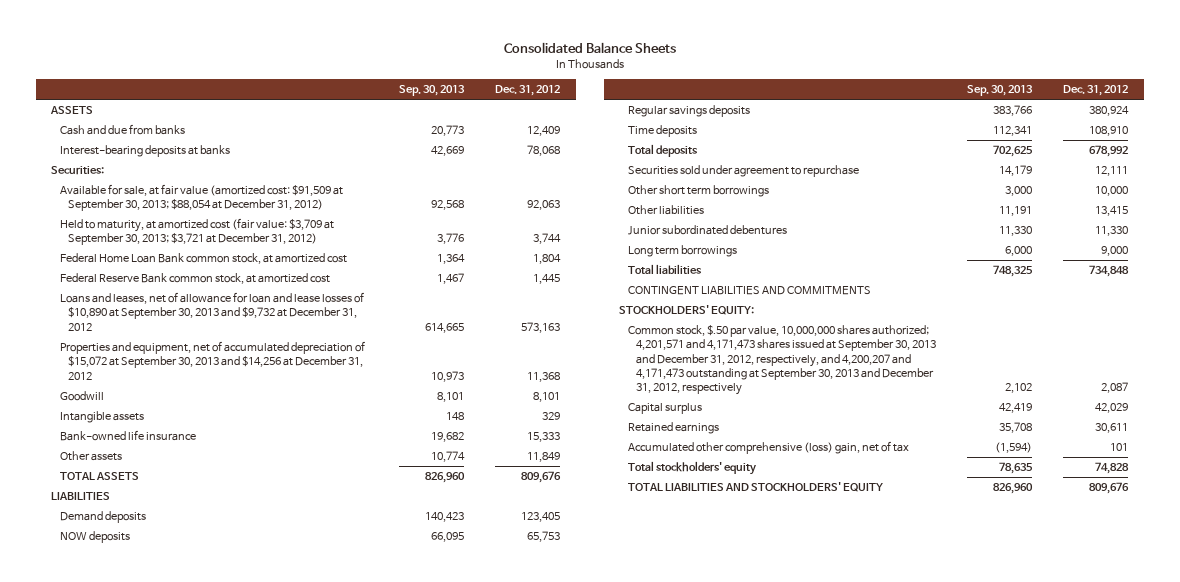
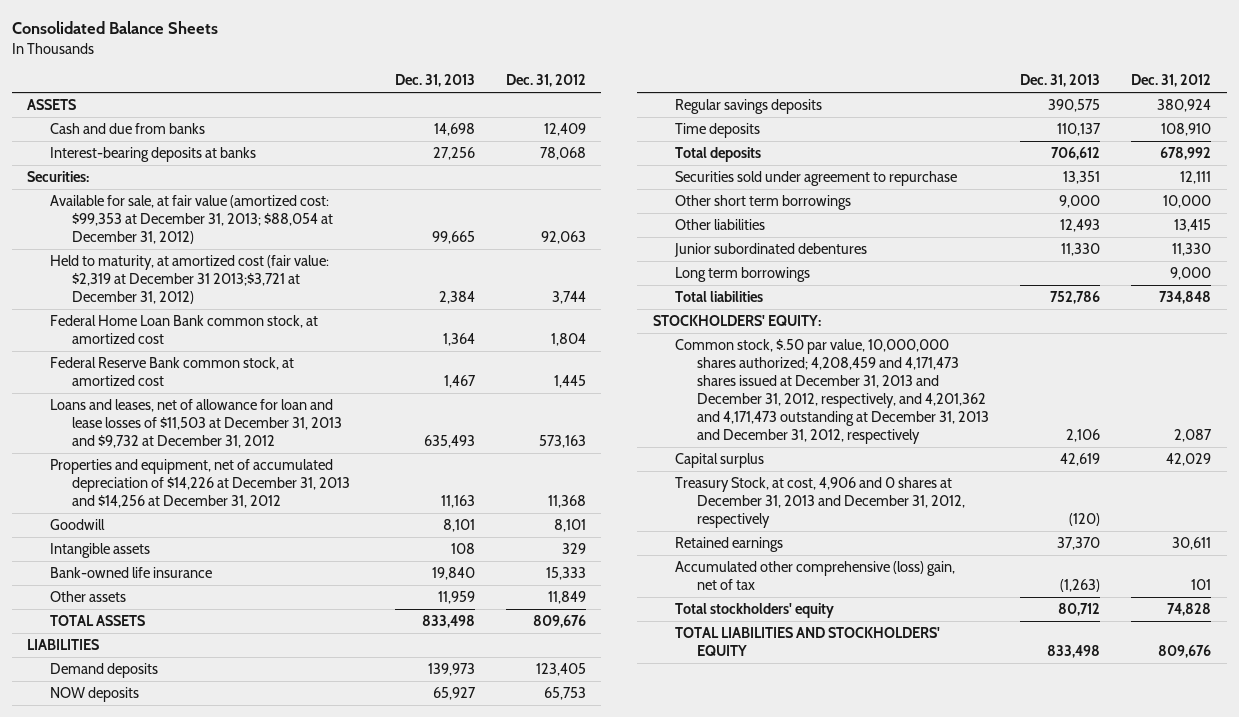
- | Sep. 30, 2013 | Dec. 31, 2012
+ | Dec. 31, 2013 | Dec. 31, 2012
- Available for sale, at fair value (amortized cost: $91,509 at September 30, 2013; $88,054 at December 31, 2012) | 92,568 | 92,063
- Held to maturity, at amortized cost (fair value: $3,709 at September 30, 2013; $3,721 at December 31, 2012) | 3,776 | 3,744
+ Available for sale, at fair value (amortized cost: $99,353 at December 31, 2013; $88,054 at December 31, 2012) | 99,665 | 92,063
+ Held to maturity, at amortized cost (fair value: $2,319 at December 31 2013;$3,721 at December 31, 2012) | 2,384 | 3,744
- Loans and leases, net of allowance for loan and lease losses of $10,890 at September 30, 2013 and $9,732 at December 31, 2012 | 614,665 | 573,163
- Properties and equipment, net of accumulated depreciation of $15,072 at September 30, 2013 and $14,256 at December 31, 2012 | 10,973 | 11,368
+ Loans and leases, net of allowance for loan and lease losses of $11,503 at December 31, 2013 and $9,732 at December 31, 2012 | 635,493 | 573,163
+ Properties and equipment, net of accumulated depreciation of $14,226 at December 31, 2013 and $14,256 at December 31, 2012 | 11,163 | 11,368
- CONTINGENT LIABILITIES AND COMMITMENTS
- Common stock, $.50 par value, 10,000,000 shares authorized; 4,201,571 and 4,171,473 shares issued at September 30, 2013 and December 31, 2012, respectively, and 4,200,207 and 4,171,473 outstanding at September 30, 2013 and December 31, 2012, respectively | 2,102 | 2,087
+ Common stock, $.50 par value, 10,000,000 shares authorized; 4,208,459 and 4,171,473 shares issued at December 31, 2013 and December 31, 2012, respectively, and 4,201,362 and 4,171,473 outstanding at December 31, 2013 and December 31, 2012, respectively | 2,106 | 2,087
+ Treasury Stock, at cost, 4,906 and 0 shares at December 31, 2013 and December 31, 2012, respectively | (120) |

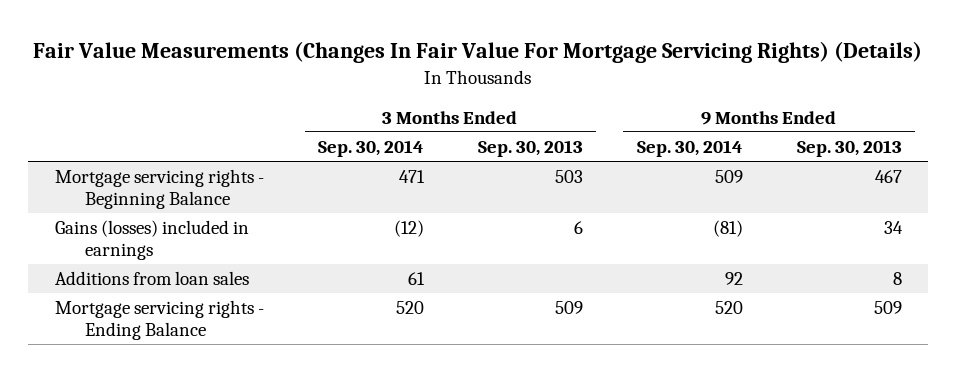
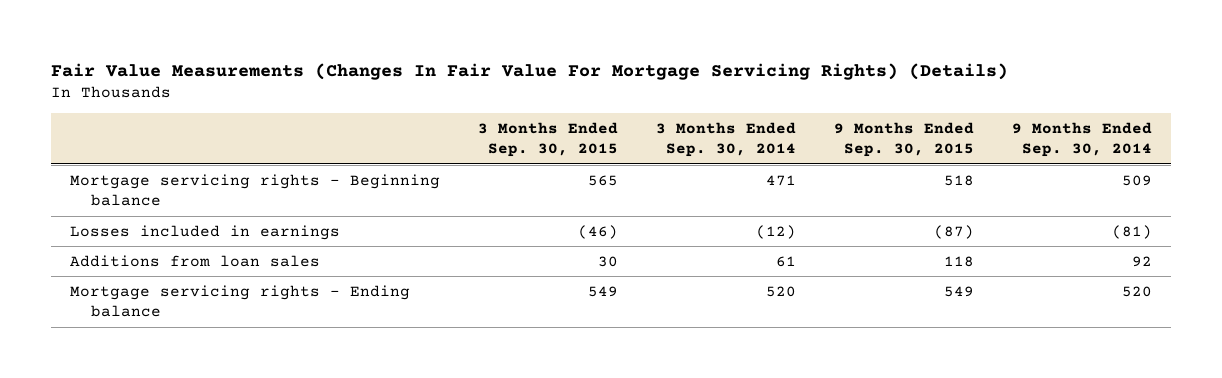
- | 3 Months Ended Sep. 30, 2014 | 3 Months Ended Sep. 30, 2013 | 9 Months Ended Sep. 30, 2014 | 9 Months Ended Sep. 30, 2013
+ | 3 Months Ended Sep. 30, 2015 | 3 Months Ended Sep. 30, 2014 | 9 Months Ended Sep. 30, 2015 | 9 Months Ended Sep. 30, 2014
- Mortgage servicing rights - Beginning Balance | 471 | 503 | 509 | 467
- Gains (losses) included in earnings | (12) | 6 | (81) | 34
+ Mortgage servicing rights - Beginning balance | 565 | 471 | 518 | 509
+ Losses included in earnings | (46) | (12) | (87) | (81)
- Mortgage servicing rights - Ending Balance | 520 | 509 | 520 | 509
+ Mortgage servicing rights - Ending balance | 549 | 520 | 549 | 520

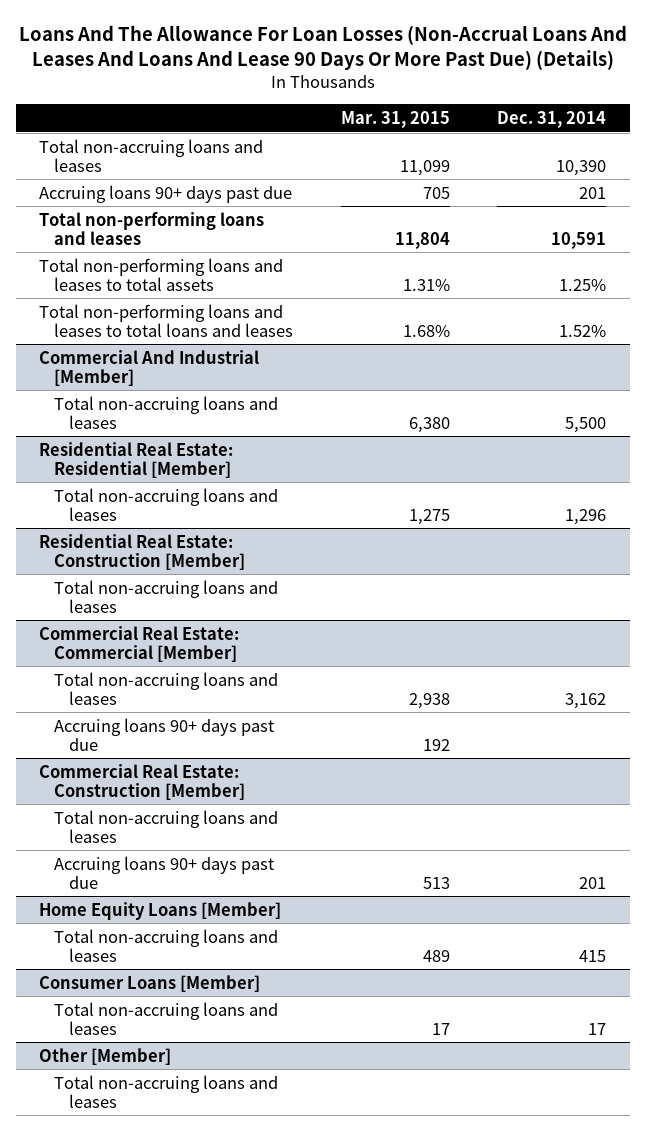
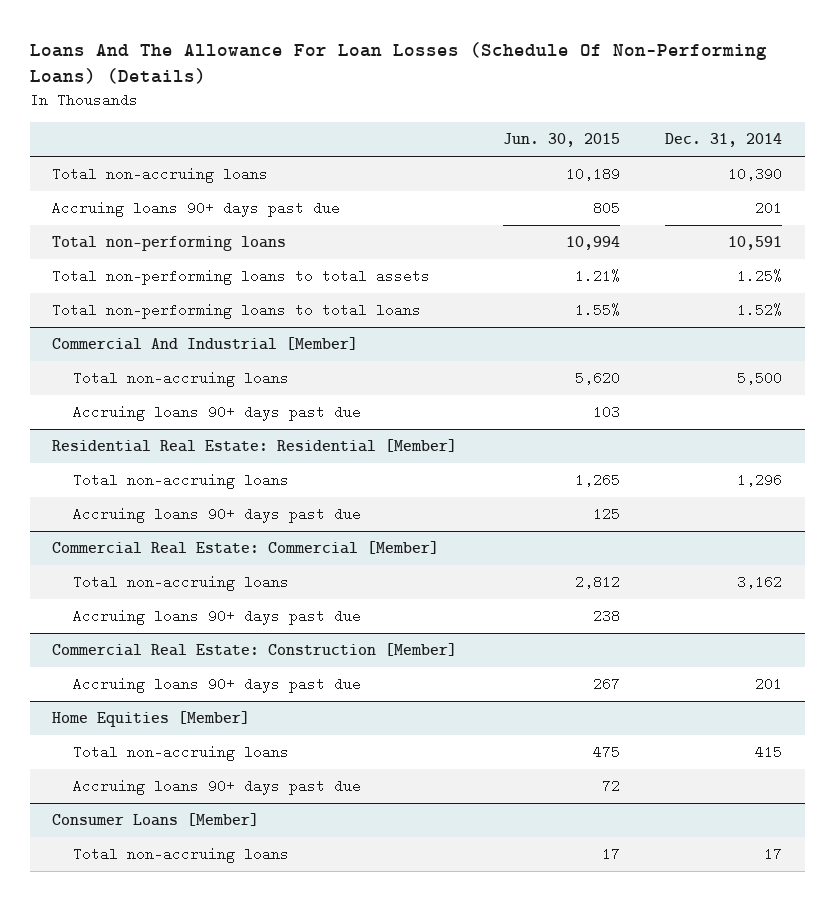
- Loans And The Allowance For Loan Losses (Non-Accrual Loans And Leases And Loans And Lease 90 Days Or More Past Due) (Details)
+ Loans And The Allowance For Loan Losses (Schedule Of Non-Performing Loans) (Details)
- | Mar. 31, 2015 | Dec. 31, 2014
+ | Jun. 30, 2015 | Dec. 31, 2014
- Total non-accruing loans and leases | 11,099 | 10,390
+ Total non-accruing loans | 10,189 | 10,390
- Total non-performing loans and leases | 11,804 | 10,591
- Total non-performing loans and leases to total assets | 1.31% | 1.25%
- Total non-performing loans and leases to total loans and leases | 1.68% | 1.52%
+ Total non-performing loans | 10,994 | 10,591
+ Total non-performing loans to total assets | 1.21% | 1.25%
+ Total non-performing loans to total loans | 1.55% | 1.52%
@ Commercial And Industrial [Member]
- Total non-accruing loans and leases | 6,380 | 5,500
+ Total non-accruing loans | 5,620 | 5,500
+ Accruing loans 90+ days past due | 103 |
@ Residential Real Estate: Residential [Member]
- Total non-accruing loans and leases | 1,275 | 1,296
- Residential Real Estate: Construction [Member]
- Total non-accruing loans and leases
@ Residential Real Estate: Residential [Member]
+ Total non-accruing loans | 1,265 | 1,296
+ Accruing loans 90+ days past due | 125 |
@ Commercial Real Estate: Commercial [Member]
- Total non-accruing loans and leases | 2,938 | 3,162
+ Total non-accruing loans | 2,812 | 3,162
@ Commercial Real Estate: Construction [Member]
- Total non-accruing loans and leases
- Home Equity Loans [Member]
- Total non-accruing loans and leases | 489 | 415
+ Home Equities [Member]
+ Total non-accruing loans | 475 | 415
+ Accruing loans 90+ days past due | 72 |
@ Consumer Loans [Member]
- Total non-accruing loans and leases | 17 | 17
- Other [Member]
- Total non-accruing loans and leases
@ Consumer Loans [Member]
+ Total non-accruing loans | 17 | 17

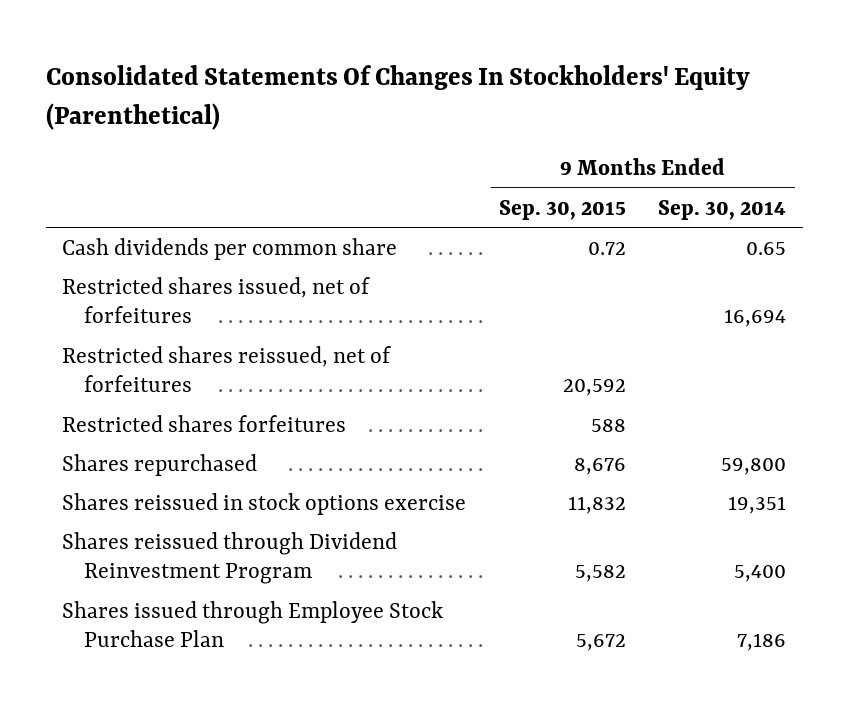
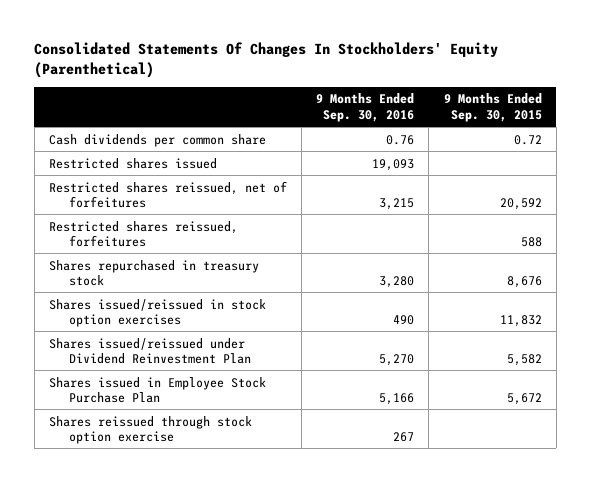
- | 9 Months Ended Sep. 30, 2015 | 9 Months Ended Sep. 30, 2014
+ | 9 Months Ended Sep. 30, 2016 | 9 Months Ended Sep. 30, 2015
- Restricted shares issued, net of forfeitures | | 16,694
+ Restricted shares issued | 19,093 |
- Restricted shares forfeitures | 588 |
- Shares repurchased | 8,676 | 59,800
- Shares reissued in stock options exercise | 11,832 | 19,351
- Shares reissued through Dividend Reinvestment Program | 5,582 | 5,400
- Shares issued through Employee Stock Purchase Plan | 5,672 | 7,186
+ Restricted shares reissued, forfeitures | | 588
+ Shares repurchased in treasury stock | 3,280 | 8,676
+ Shares issued/reissued in stock option exercises | 490 | 11,832
+ Shares issued/reissued under Dividend Reinvestment Plan | 5,270 | 5,582
+ Shares issued in Employee Stock Purchase Plan | 5,166 | 5,672
+ Shares reissued through stock option exercise | 267 |

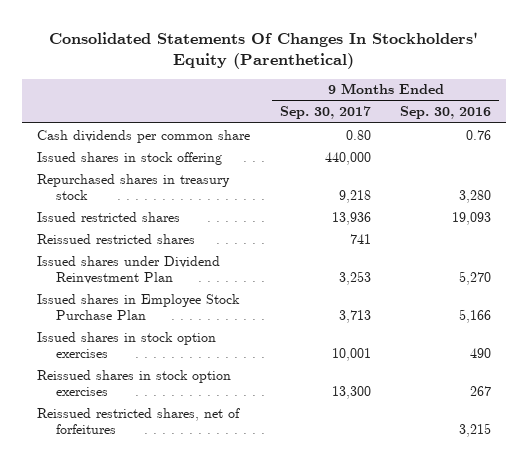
- | 9 Months Ended Sep. 30, 2016 | 9 Months Ended Sep. 30, 2015
+ | 9 Months Ended Sep. 30, 2017 | 9 Months Ended Sep. 30, 2016
- Restricted shares issued | 19,093 |
- Restricted shares reissued, net of forfeitures | 3,215 | 20,592
- Restricted shares reissued, forfeitures | | 588
- Shares repurchased in treasury stock | 3,280 | 8,676
- Shares issued/reissued in stock option exercises | 490 | 11,832
- Shares issued/reissued under Dividend Reinvestment Plan | 5,270 | 5,582
- Shares issued in Employee Stock Purchase Plan | 5,166 | 5,672
- Shares reissued through stock option exercise | 267 |
+ Issued shares in stock offering | 440,000 |
+ Repurchased shares in treasury stock | 9,218 | 3,280
+ Issued restricted shares | 13,936 | 19,093
+ Reissued restricted shares | 741 |
+ Issued shares under Dividend Reinvestment Plan | 3,253 | 5,270
+ Issued shares in Employee Stock Purchase Plan | 3,713 | 5,166
+ Issued shares in stock option exercises | 10,001 | 490
+ Reissued shares in stock option exercises | 13,300 | 267
+ Reissued restricted shares, net of forfeitures | | 3,215

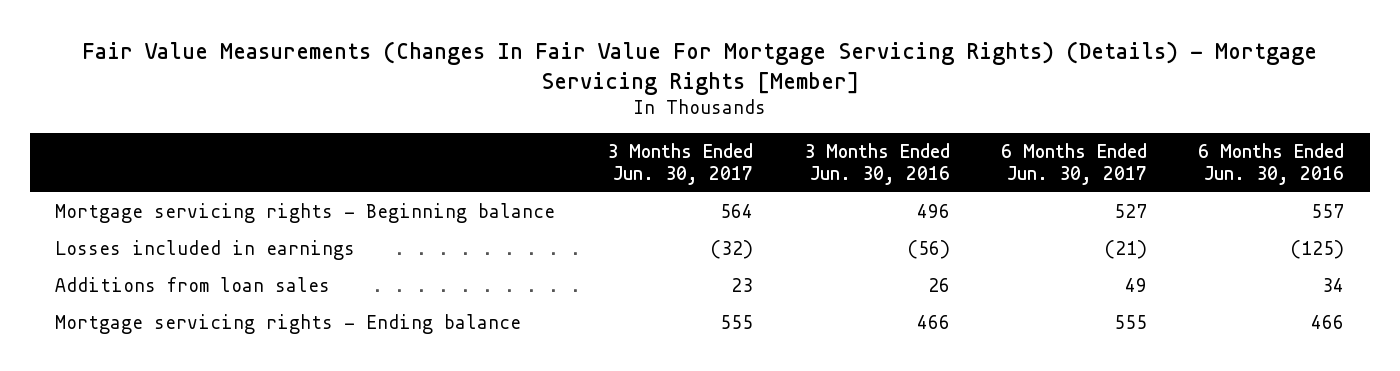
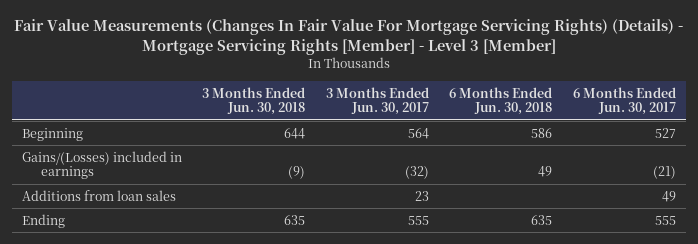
- Fair Value Measurements (Changes In Fair Value For Mortgage Servicing Rights) (Details) - Mortgage Servicing Rights [Member]
+ Fair Value Measurements (Changes In Fair Value For Mortgage Servicing Rights) (Details) - Mortgage Servicing Rights [Member] - Level 3 [Member]
- | 3 Months Ended Jun. 30, 2017 | 3 Months Ended Jun. 30, 2016 | 6 Months Ended Jun. 30, 2017 | 6 Months Ended Jun. 30, 2016
+ | 3 Months Ended Jun. 30, 2018 | 3 Months Ended Jun. 30, 2017 | 6 Months Ended Jun. 30, 2018 | 6 Months Ended Jun. 30, 2017
- Mortgage servicing rights - Beginning balance | 564 | 496 | 527 | 557
- Losses included in earnings | (32) | (56) | (21) | (125)
+ Beginning | 644 | 564 | 586 | 527
+ Gains/(Losses) included in earnings | (9) | (32) | 49 | (21)
- Mortgage servicing rights - Ending balance | 555 | 466 | 555 | 466
+ Ending | 635 | 555 | 635 | 555

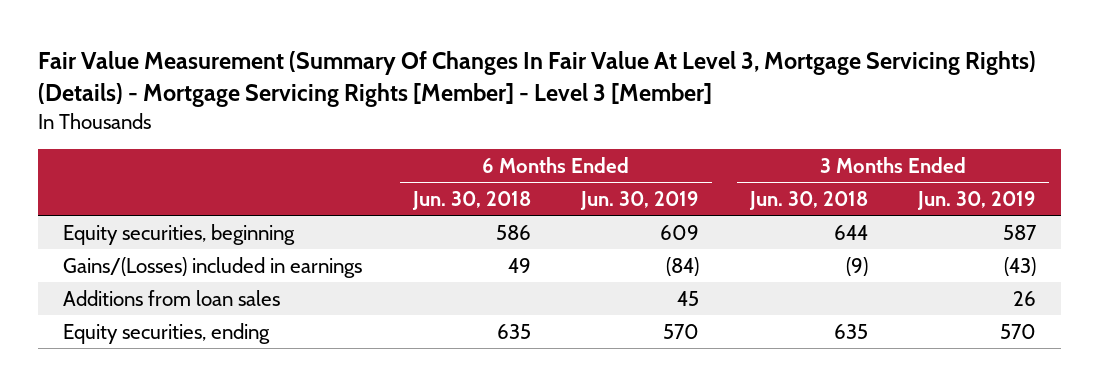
- Fair Value Measurements (Changes In Fair Value For Mortgage Servicing Rights) (Details) - Mortgage Servicing Rights [Member] - Level 3 [Member]
+ Fair Value Measurement (Summary Of Changes In Fair Value At Level 3, Mortgage Servicing Rights) (Details) - Mortgage Servicing Rights [Member] - Level 3 [Member]
- | 3 Months Ended Jun. 30, 2018 | 3 Months Ended Jun. 30, 2017 | 6 Months Ended Jun. 30, 2018 | 6 Months Ended Jun. 30, 2017
+ | 6 Months Ended Jun. 30, 2018 | 6 Months Ended Jun. 30, 2019 | 3 Months Ended Jun. 30, 2018 | 3 Months Ended Jun. 30, 2019
- Beginning | 644 | 564 | 586 | 527
+ Equity securities, beginning | 586 | 609 | 644 | 587
- Ending | 635 | 555 | 635 | 555
+ Equity securities, ending | 635 | 570 | 635 | 570

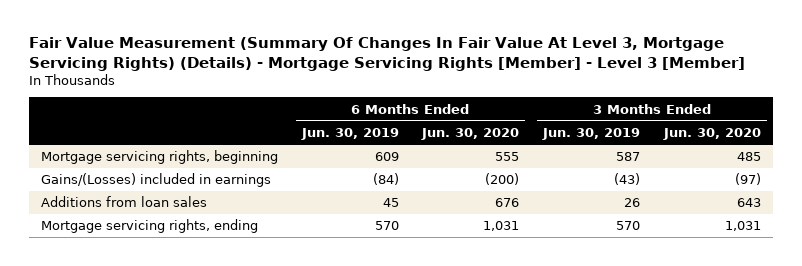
- | 6 Months Ended Jun. 30, 2018 | 6 Months Ended Jun. 30, 2019 | 3 Months Ended Jun. 30, 2018 | 3 Months Ended Jun. 30, 2019
+ | 6 Months Ended Jun. 30, 2019 | 6 Months Ended Jun. 30, 2020 | 3 Months Ended Jun. 30, 2019 | 3 Months Ended Jun. 30, 2020
- Equity securities, beginning | 586 | 609 | 644 | 587
+ Mortgage servicing rights, beginning | 609 | 555 | 587 | 485
- Equity securities, ending | 635 | 570 | 635 | 570
+ Mortgage servicing rights, ending | 570 | 1,031 | 570 | 1,031

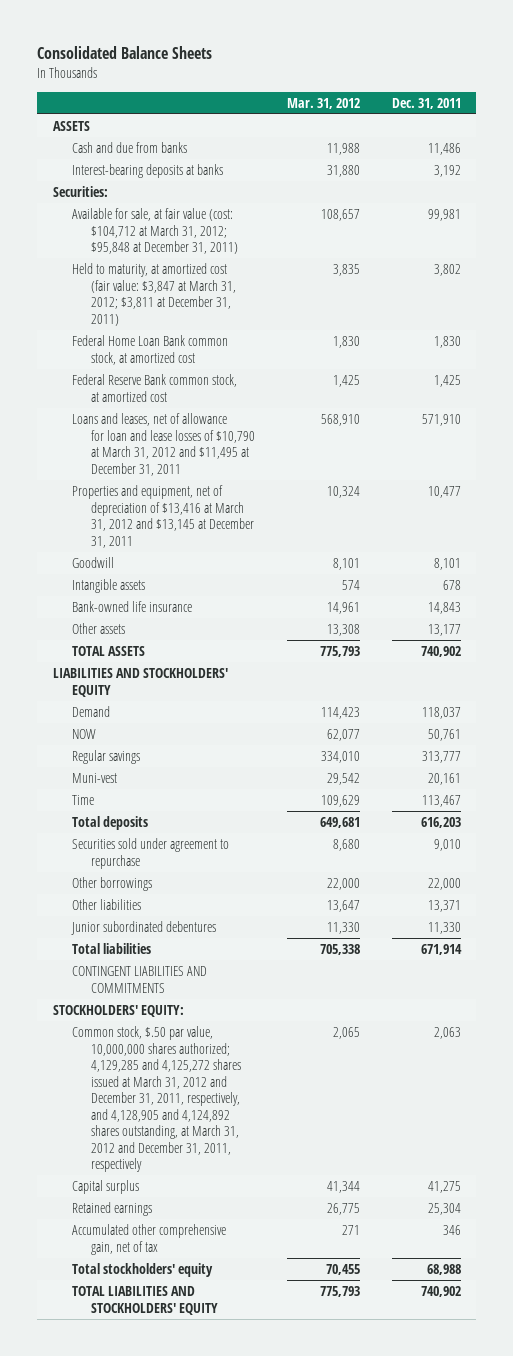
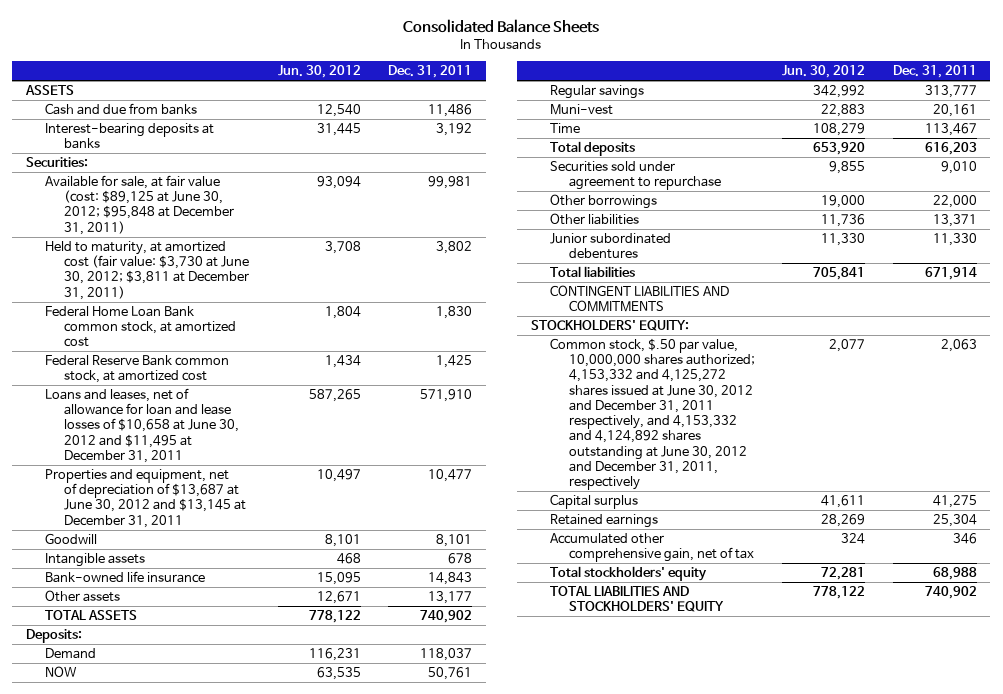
- | Mar. 31, 2012 | Dec. 31, 2011
+ | Jun. 30, 2012 | Dec. 31, 2011
- Available for sale, at fair value (cost: $104,712 at March 31, 2012; $95,848 at December 31, 2011) | 108,657 | 99,981
- Held to maturity, at amortized cost (fair value: $3,847 at March 31, 2012; $3,811 at December 31, 2011) | 3,835 | 3,802
+ Available for sale, at fair value (cost: $89,125 at June 30, 2012; $95,848 at December 31, 2011) | 93,094 | 99,981
+ Held to maturity, at amortized cost (fair value: $3,730 at June 30, 2012; $3,811 at December 31, 2011) | 3,708 | 3,802
- Loans and leases, net of allowance for loan and lease losses of $10,790 at March 31, 2012 and $11,495 at December 31, 2011 | 568,910 | 571,910
- Properties and equipment, net of depreciation of $13,416 at March 31, 2012 and $13,145 at December 31, 2011 | 10,324 | 10,477
+ Loans and leases, net of allowance for loan and lease losses of $10,658 at June 30, 2012 and $11,495 at December 31, 2011 | 587,265 | 571,910
+ Properties and equipment, net of depreciation of $13,687 at June 30, 2012 and $13,145 at December 31, 2011 | 10,497 | 10,477
- LIABILITIES AND STOCKHOLDERS' EQUITY
+ Deposits:
- Common stock, $.50 par value, 10,000,000 shares authorized; 4,129,285 and 4,125,272 shares issued at March 31, 2012 and December 31, 2011, respectively, and 4,128,905 and 4,124,892 shares outstanding, at March 31, 2012 and December 31, 2011, respectively | 2,065 | 2,063
+ Common stock, $.50 par value, 10,000,000 shares authorized; 4,153,332 and 4,125,272 shares issued at June 30, 2012 and December 31, 2011 respectively, and 4,153,332 and 4,124,892 shares outstanding at June 30, 2012 and December 31, 2011, respectively | 2,077 | 2,063

